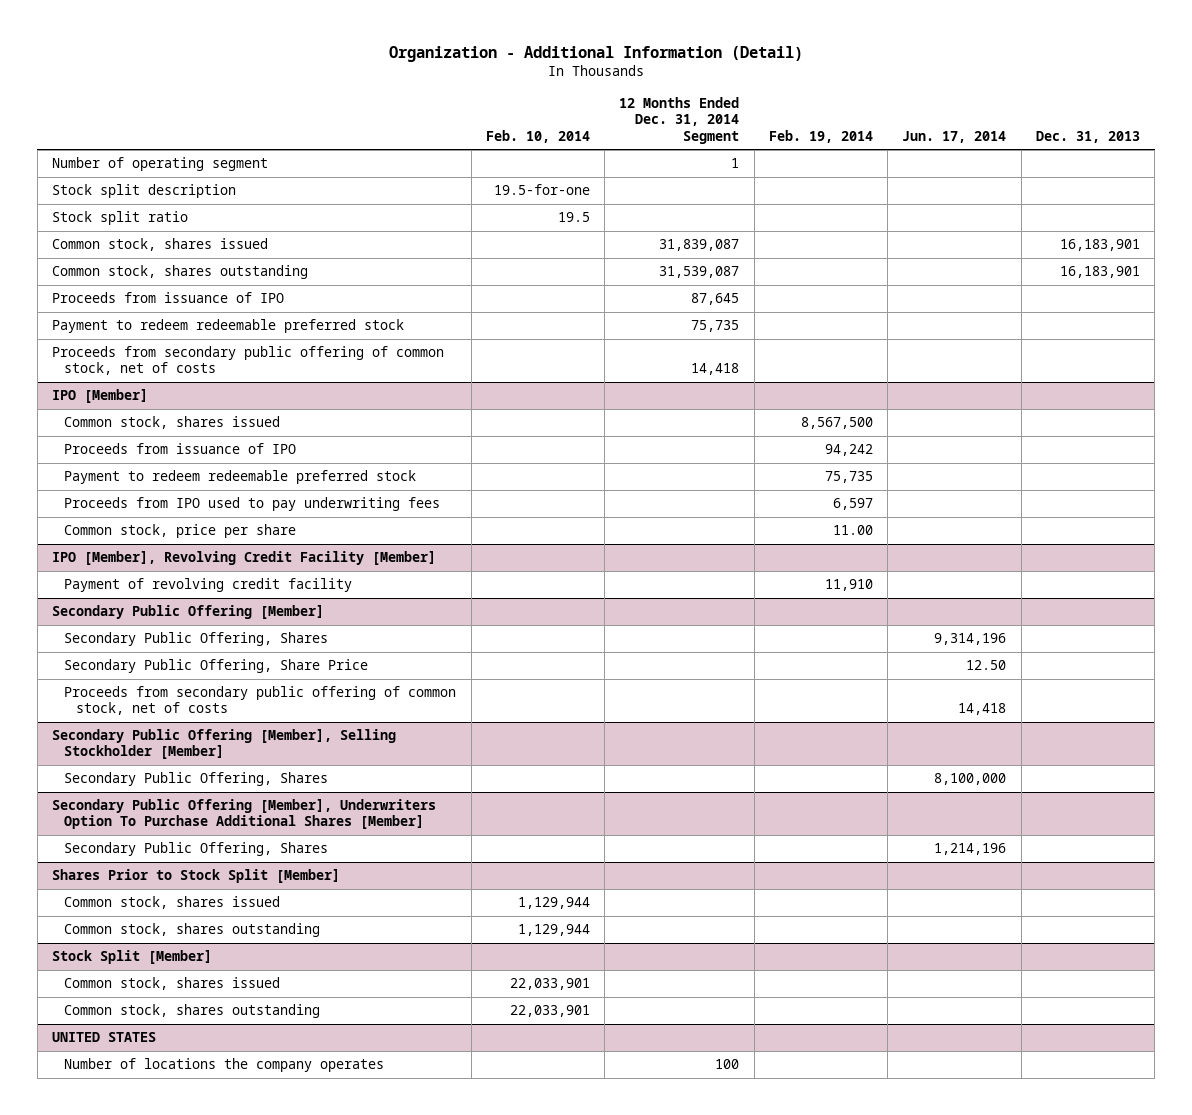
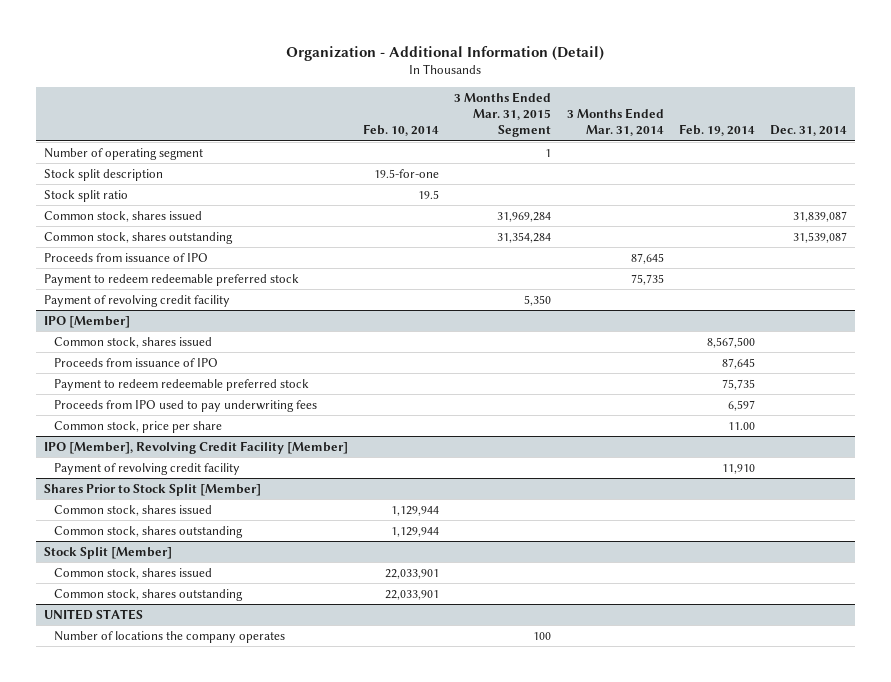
- | Feb. 10, 2014 | 12 Months Ended Dec. 31, 2014 Segment | Feb. 19, 2014 | Jun. 17, 2014 | Dec. 31, 2013
+ | Feb. 10, 2014 | 3 Months Ended Mar. 31, 2015 Segment | 3 Months Ended Mar. 31, 2014 | Feb. 19, 2014 | Dec. 31, 2014
- Proceeds from secondary public offering of common stock, net of costs | | 14,418 | | |
+ Payment of revolving credit facility | | 5,350 | | |
@ IPO [Member]
- Proceeds from issuance of IPO | | | 94,242 | |
+ Proceeds from issuance of IPO | | | | 87,645 |
- Secondary Public Offering [Member]
- Secondary Public Offering, Shares | | | | 9,314,196 |
- Secondary Public Offering, Share Price | | | | 12.50 |
- Proceeds from secondary public offering of common stock, net of costs | | | | 14,418 |
- Secondary Public Offering [Member], Selling Stockholder [Member]
- Secondary Public Offering, Shares | | | | 8,100,000 |
- Secondary Public Offering [Member], Underwriters Option To Purchase Additional Shares [Member]
- Secondary Public Offering, Shares | | | | 1,214,196 |

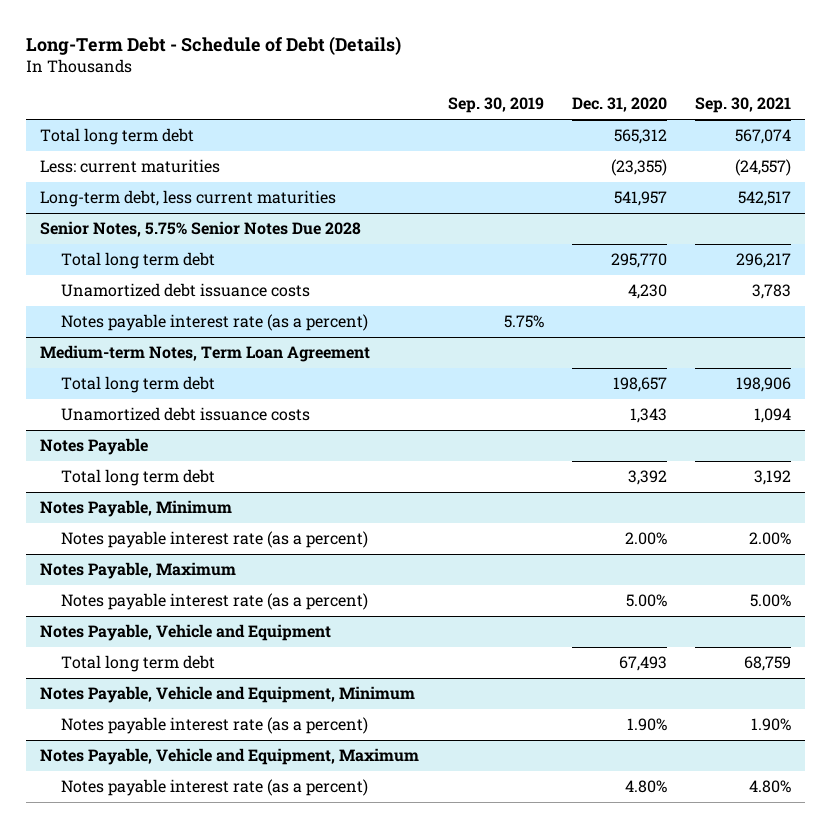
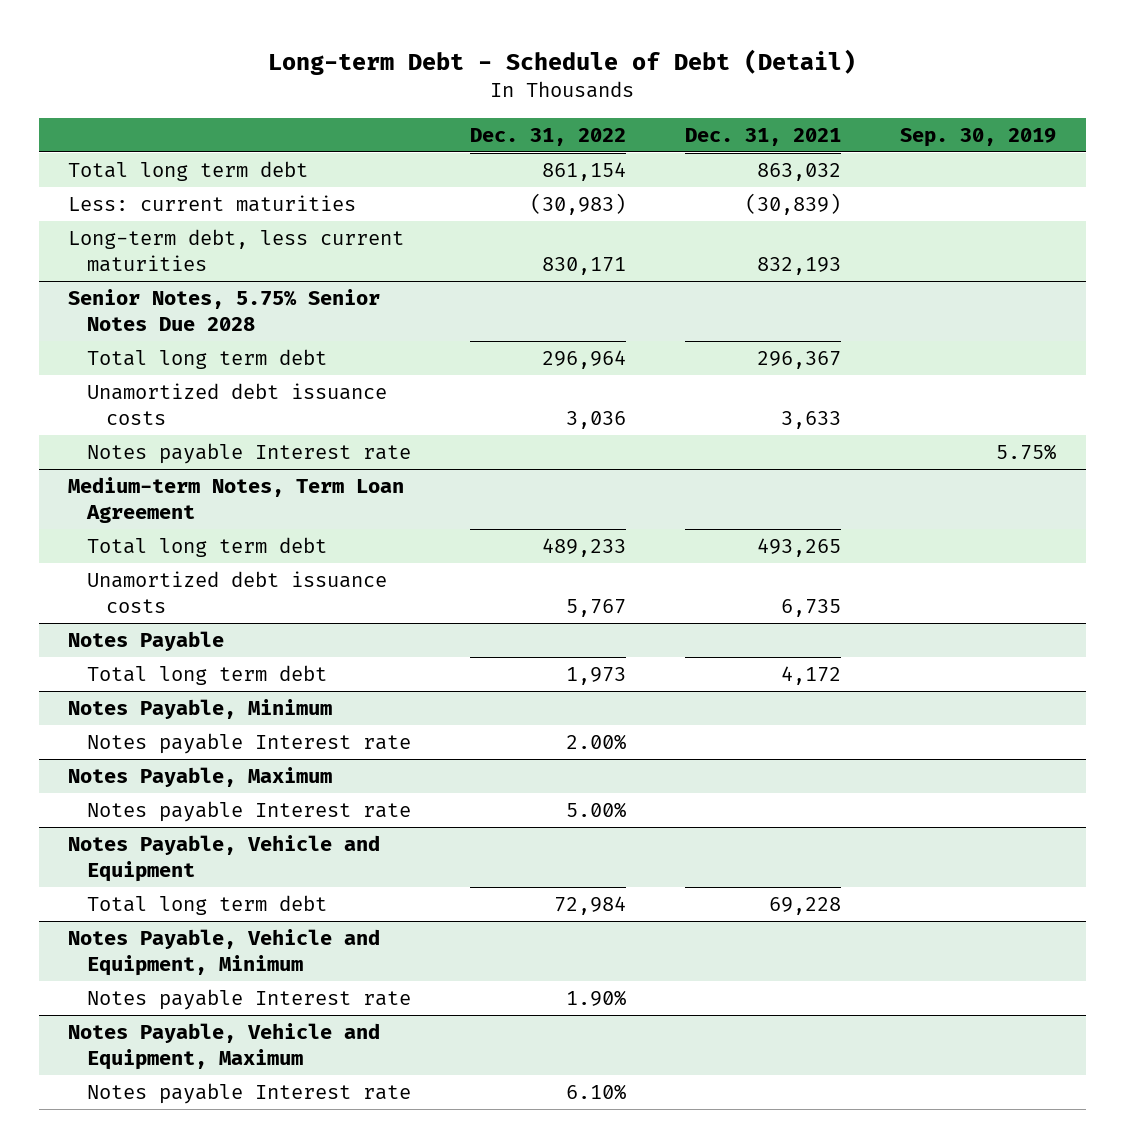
- Long-Term Debt - Schedule of Debt (Details)
+ Long-term Debt - Schedule of Debt (Detail)
- | Sep. 30, 2019 | Dec. 31, 2020 | Sep. 30, 2021
+ | Dec. 31, 2022 | Dec. 31, 2021 | Sep. 30, 2019
@ Senior Notes, 5.75% Senior Notes Due 2028
- Notes payable interest rate (as a percent) | 5.75% | |
+ Notes payable Interest rate | | | 5.75%
@ Notes Payable, Minimum
- Notes payable interest rate (as a percent) | | 2.00% | 2.00%
+ Notes payable Interest rate | 2.00% | |
@ Notes Payable, Maximum
- Notes payable interest rate (as a percent) | | 5.00% | 5.00%
+ Notes payable Interest rate | 5.00% | |
@ Notes Payable, Vehicle and Equipment, Minimum
- Notes payable interest rate (as a percent) | | 1.90% | 1.90%
+ Notes payable Interest rate | 1.90% | |
@ Notes Payable, Vehicle and Equipment, Maximum
- Notes payable interest rate (as a percent) | | 4.80% | 4.80%
+ Notes payable Interest rate | 6.10% | |

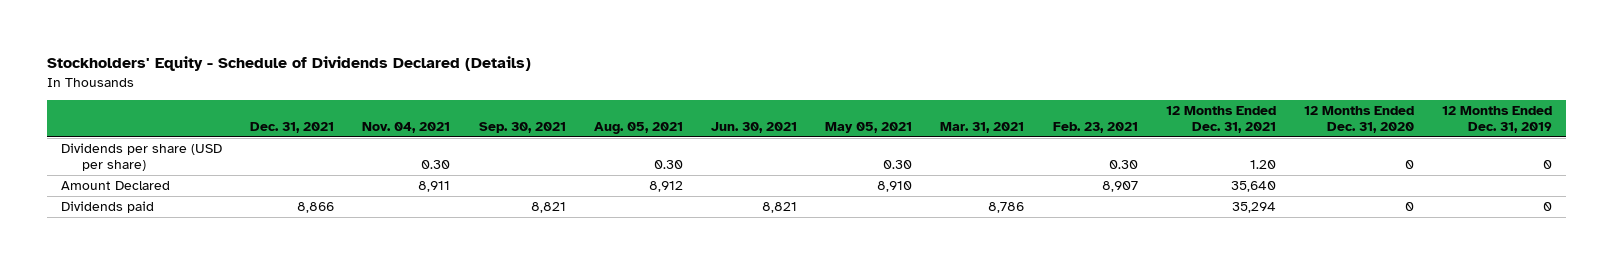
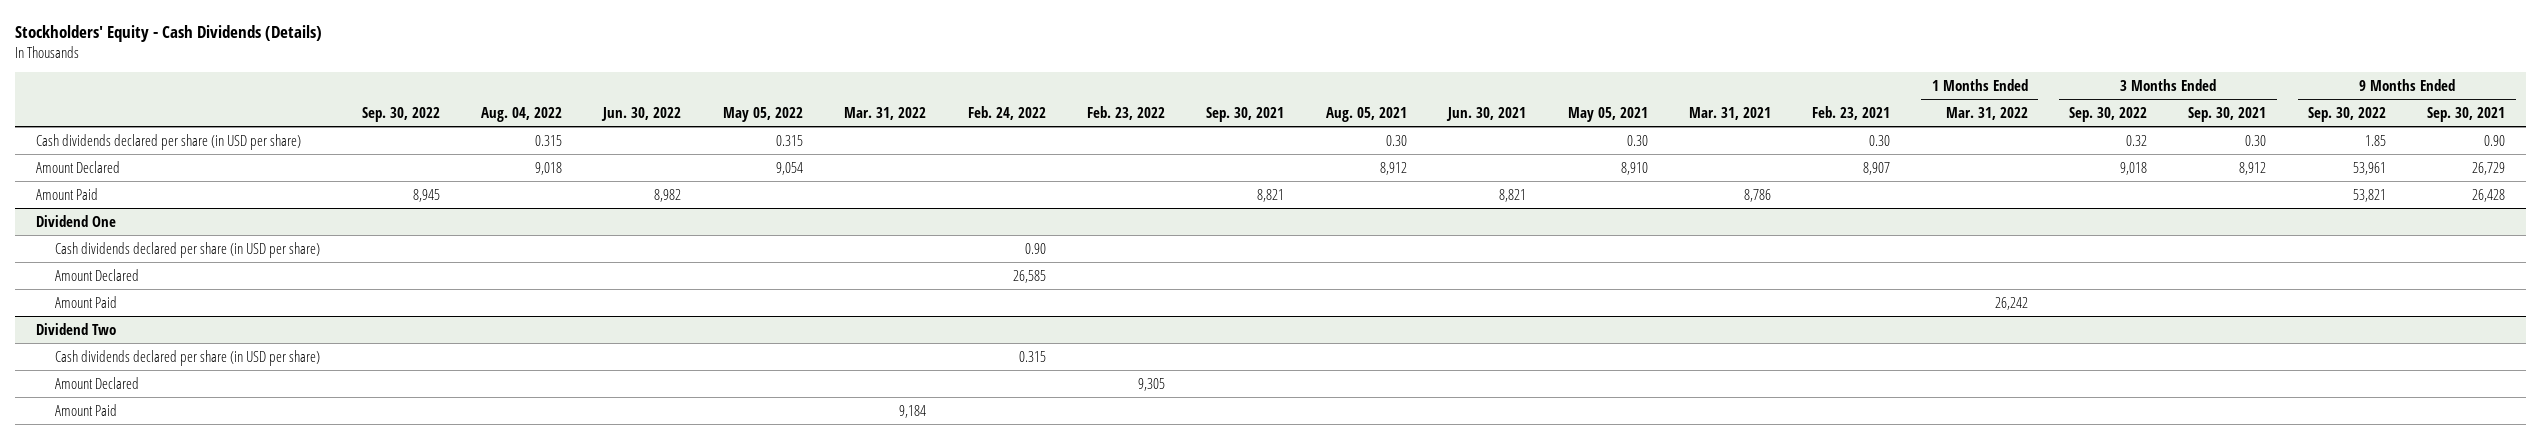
- Stockholders' Equity - Schedule of Dividends Declared (Details)
+ Stockholders' Equity - Cash Dividends (Details)
- | Dec. 31, 2021 | Nov. 04, 2021 | Sep. 30, 2021 | Aug. 05, 2021 | Jun. 30, 2021 | May 05, 2021 | Mar. 31, 2021 | Feb. 23, 2021 | 12 Months Ended Dec. 31, 2021 | 12 Months Ended Dec. 31, 2020 | 12 Months Ended Dec. 31, 2019
+ | Sep. 30, 2022 | Aug. 04, 2022 | Jun. 30, 2022 | May 05, 2022 | Mar. 31, 2022 | Feb. 24, 2022 | Feb. 23, 2022 | Sep. 30, 2021 | Aug. 05, 2021 | Jun. 30, 2021 | May 05, 2021 | Mar. 31, 2021 | Feb. 23, 2021 | 1 Months Ended Mar. 31, 2022 | 3 Months Ended Sep. 30, 2022 | 3 Months Ended Sep. 30, 2021 | 9 Months Ended Sep. 30, 2022 | 9 Months Ended Sep. 30, 2021
- Dividends per share (USD per share) | | 0.30 | | 0.30 | | 0.30 | | 0.30 | 1.20 | 0 | 0
+ Cash dividends declared per share (in USD per share) | | 0.315 | | 0.315 | | | | | 0.30 | | 0.30 | | 0.30 | | 0.32 | 0.30 | 1.85 | 0.90
- Dividends paid | 8,866 | | 8,821 | | 8,821 | | 8,786 | | 35,294 | 0 | 0
+ Amount Paid | 8,945 | | 8,982 | | | | | 8,821 | | 8,821 | | 8,786 | | | | | 53,821 | 26,428
+ Dividend One
+ Cash dividends declared per share (in USD per share) | | | | | | 0.90 | | | | | | | | | | | |
+ Amount Declared | | | | | | 26,585 | | | | | | | | | | | |
+ Amount Paid | | | | | | | | | | | | | | 26,242 | | | |
+ Dividend Two
+ Cash dividends declared per share (in USD per share) | | | | | | 0.315 | | | | | | | | | | | |
+ Amount Declared | | | | | | | 9,305 | | | | | | | | | | |
+ Amount Paid | | | | | 9,184 | | | | | | | | | | | | |

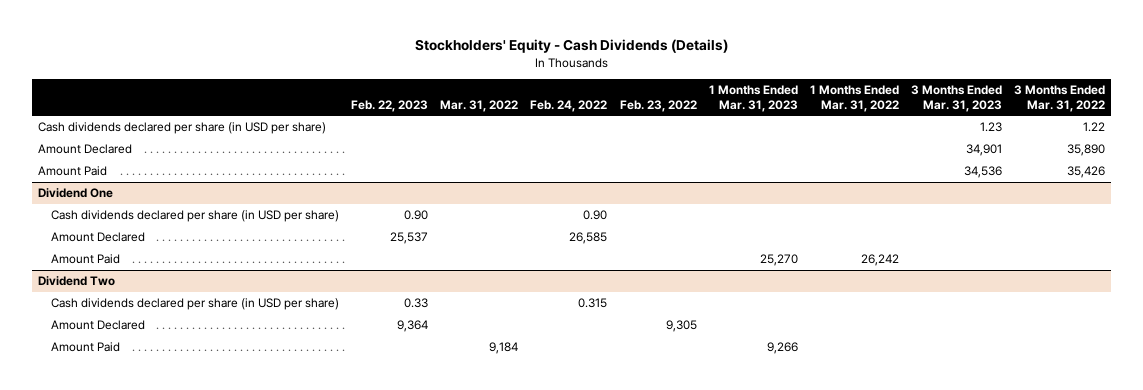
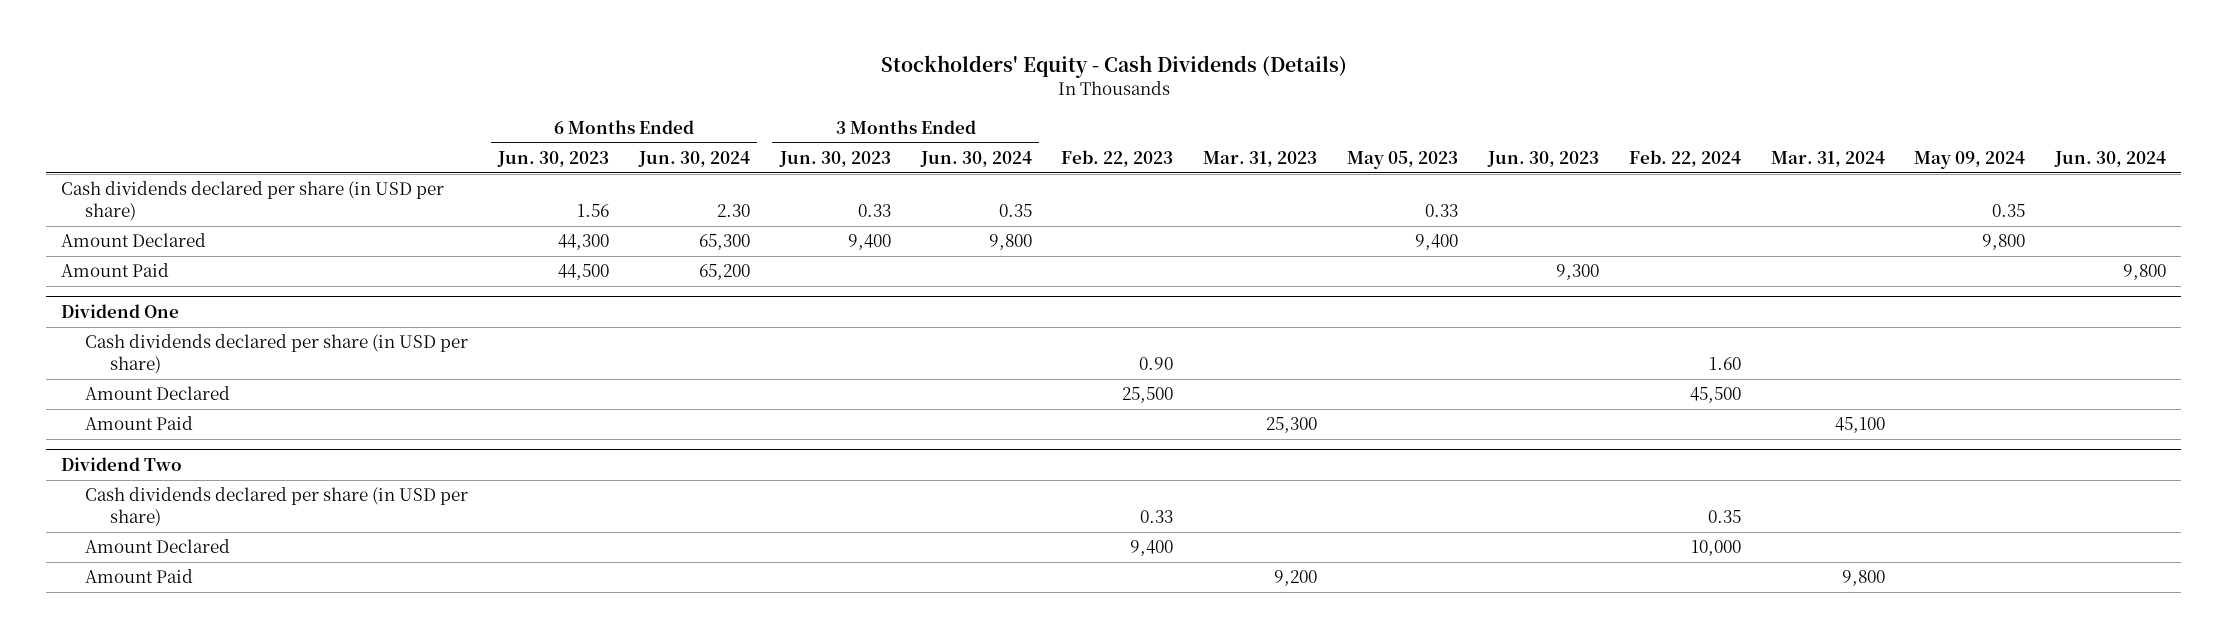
- | Feb. 22, 2023 | Mar. 31, 2022 | Feb. 24, 2022 | Feb. 23, 2022 | 1 Months Ended Mar. 31, 2023 | 1 Months Ended Mar. 31, 2022 | 3 Months Ended Mar. 31, 2023 | 3 Months Ended Mar. 31, 2022
+ | 6 Months Ended Jun. 30, 2023 | 6 Months Ended Jun. 30, 2024 | 3 Months Ended Jun. 30, 2023 | 3 Months Ended Jun. 30, 2024 | Feb. 22, 2023 | Mar. 31, 2023 | May 05, 2023 | Jun. 30, 2023 | Feb. 22, 2024 | Mar. 31, 2024 | May 09, 2024 | Jun. 30, 2024
@ Dividend One
- Amount Declared | 25,537 | | 26,585 | | | | |
+ Amount Declared | | | | | 25,500 | | | | 45,500 | | |
@ Dividend Two
- Amount Declared | 9,364 | | | 9,305 | | | |
+ Amount Declared | | | | | 9,400 | | | | 10,000 | | |

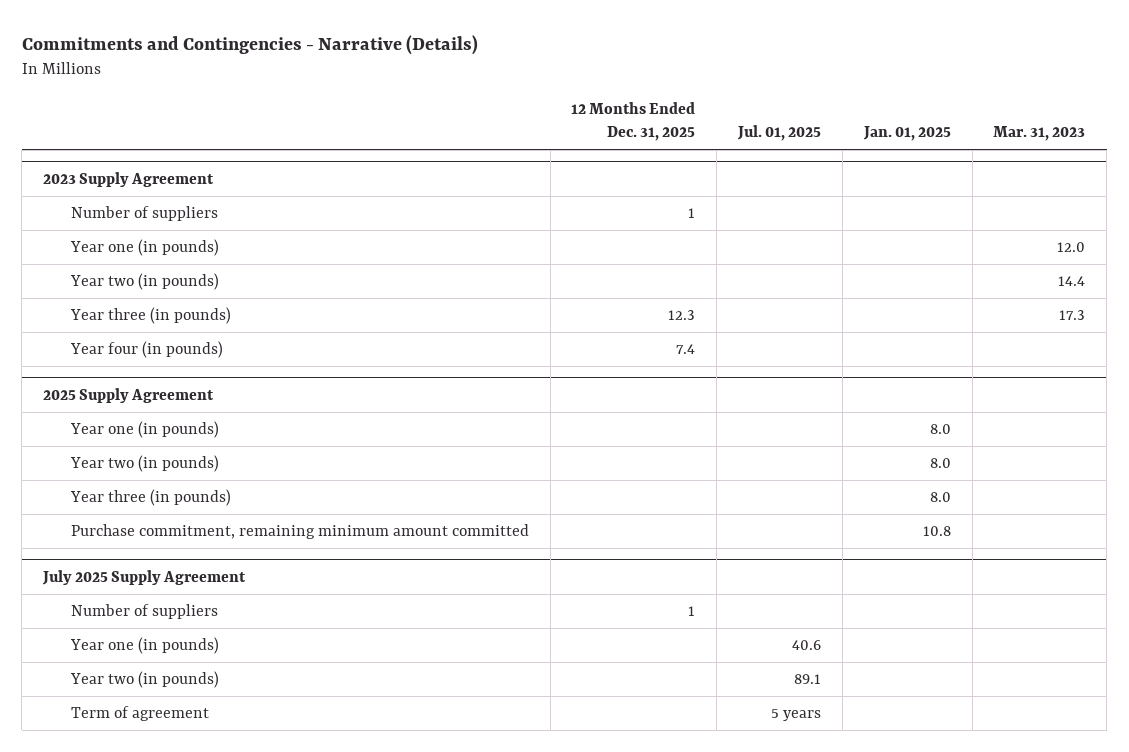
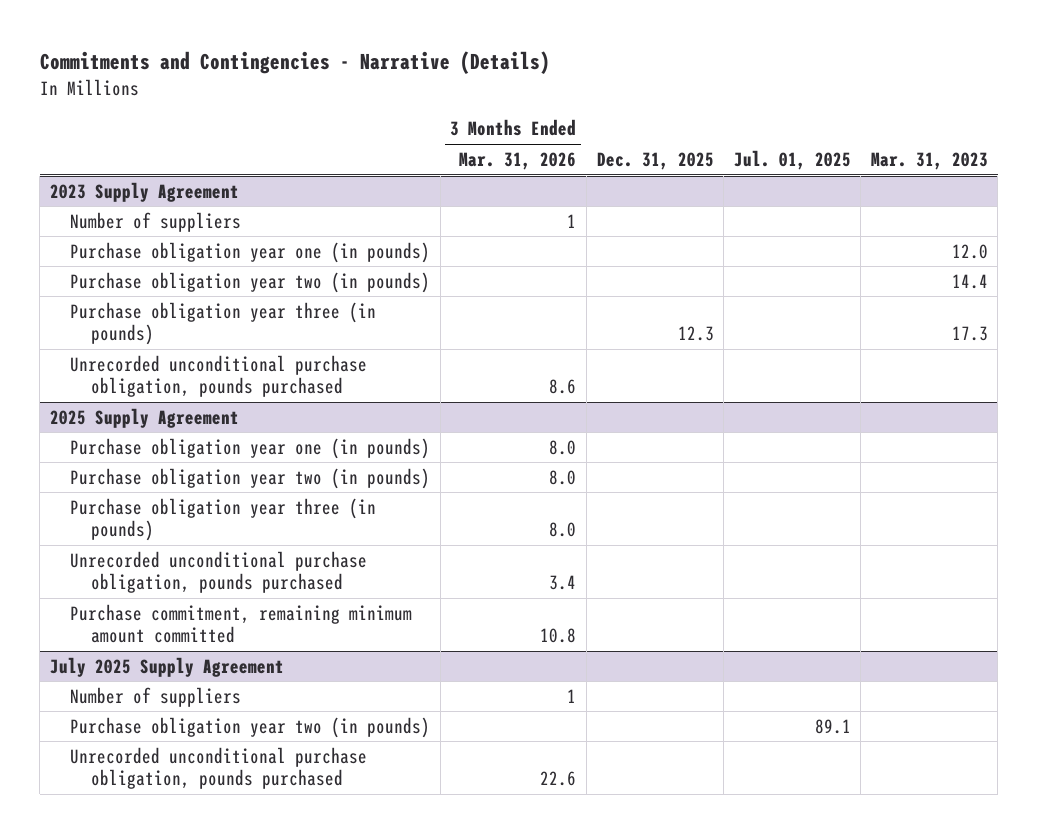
- | 12 Months Ended Dec. 31, 2025 | Jul. 01, 2025 | Jan. 01, 2025 | Mar. 31, 2023
+ | 3 Months Ended Mar. 31, 2026 | Dec. 31, 2025 | Jul. 01, 2025 | Mar. 31, 2023
@ 2023 Supply Agreement
- Year one (in pounds) | | | | 12.0
- Year two (in pounds) | | | | 14.4
- Year three (in pounds) | 12.3 | | | 17.3
- Year four (in pounds) | 7.4 | | |
+ Purchase obligation year one (in pounds) | | | | 12.0
+ Purchase obligation year two (in pounds) | | | | 14.4
+ Purchase obligation year three (in pounds) | | 12.3 | | 17.3
+ Unrecorded unconditional purchase obligation, pounds purchased | 8.6 | | |
@ 2025 Supply Agreement
- Year one (in pounds) | | | 8.0 |
- Year two (in pounds) | | | 8.0 |
- Year three (in pounds) | | | 8.0 |
+ Purchase obligation year one (in pounds) | 8.0 | | |
+ Purchase obligation year two (in pounds) | 8.0 | | |
+ Purchase obligation year three (in pounds) | 8.0 | | |
+ Unrecorded unconditional purchase obligation, pounds purchased | 3.4 | | |
@ July 2025 Supply Agreement
- Year one (in pounds) | | 40.6 | |
- Year two (in pounds) | | 89.1 | |
- Term of agreement | | 5 years | |
+ Purchase obligation year two (in pounds) | | | 89.1 |
+ Unrecorded unconditional purchase obligation, pounds purchased | 22.6 | | |

